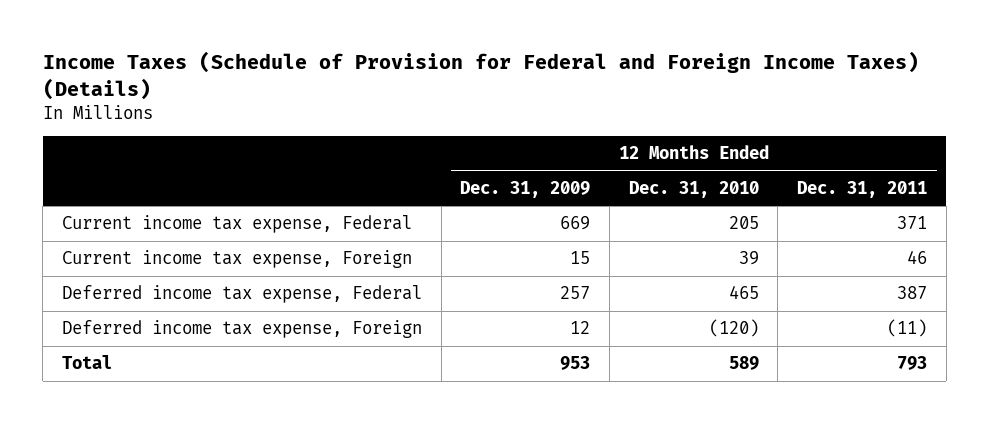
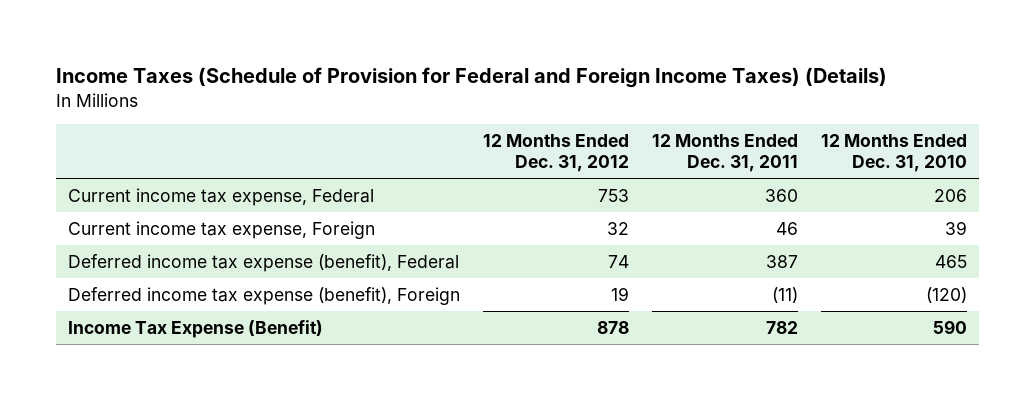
- | 12 Months Ended Dec. 31, 2009 | 12 Months Ended Dec. 31, 2010 | 12 Months Ended Dec. 31, 2011
+ | 12 Months Ended Dec. 31, 2012 | 12 Months Ended Dec. 31, 2011 | 12 Months Ended Dec. 31, 2010
- Current income tax expense, Federal | 669 | 205 | 371
+ Current income tax expense, Federal | 753 | 360 | 206
- Deferred income tax expense, Federal | 257 | 465 | 387
- Deferred income tax expense, Foreign | 12 | (120) | (11)
- Total | 953 | 589 | 793
+ Deferred income tax expense (benefit), Federal | 74 | 387 | 465
+ Deferred income tax expense (benefit), Foreign | 19 | (11) | (120)
+ Income Tax Expense (Benefit) | 878 | 782 | 590

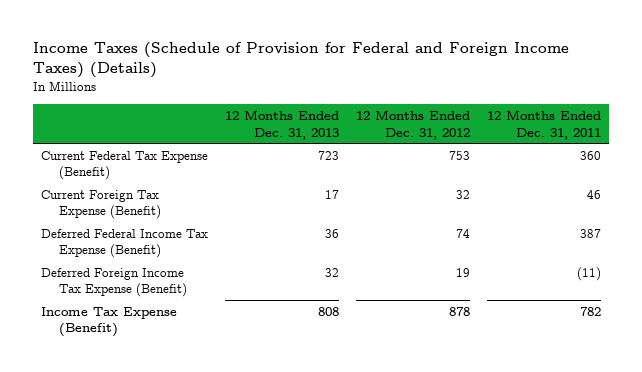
- | 12 Months Ended Dec. 31, 2012 | 12 Months Ended Dec. 31, 2011 | 12 Months Ended Dec. 31, 2010
+ | 12 Months Ended Dec. 31, 2013 | 12 Months Ended Dec. 31, 2012 | 12 Months Ended Dec. 31, 2011
- Current income tax expense, Federal | 753 | 360 | 206
- Current income tax expense, Foreign | 32 | 46 | 39
- Deferred income tax expense (benefit), Federal | 74 | 387 | 465
- Deferred income tax expense (benefit), Foreign | 19 | (11) | (120)
+ Current Federal Tax Expense (Benefit) | 723 | 753 | 360
+ Current Foreign Tax Expense (Benefit) | 17 | 32 | 46
+ Deferred Federal Income Tax Expense (Benefit) | 36 | 74 | 387
+ Deferred Foreign Income Tax Expense (Benefit) | 32 | 19 | (11)

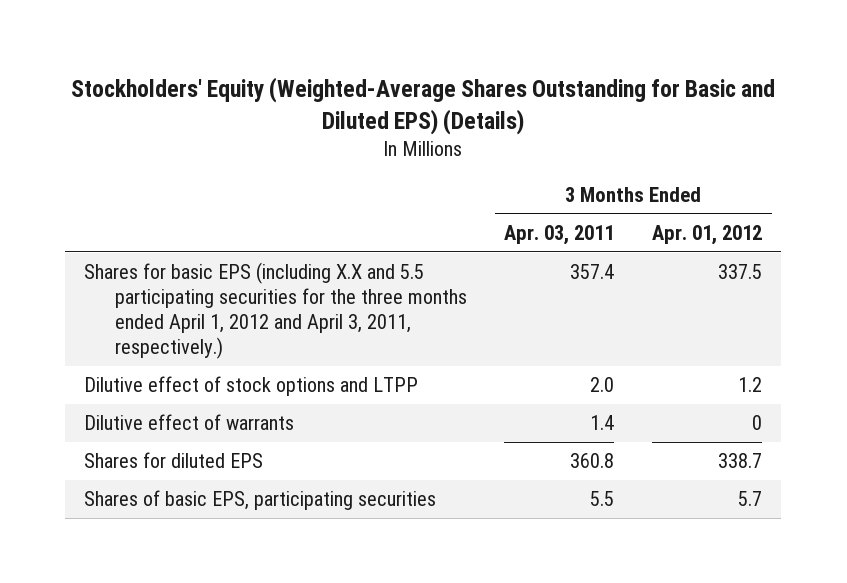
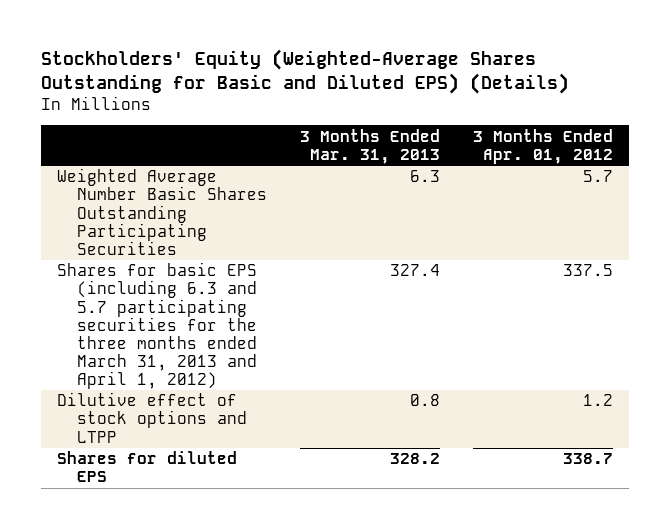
- | 3 Months Ended Apr. 03, 2011 | 3 Months Ended Apr. 01, 2012
+ | 3 Months Ended Mar. 31, 2013 | 3 Months Ended Apr. 01, 2012
- Shares for basic EPS (including X.X and 5.5 participating securities for the three months ended April 1, 2012 and April 3, 2011, respectively.) | 357.4 | 337.5
+ Weighted Average Number Basic Shares Outstanding Participating Securities | 6.3 | 5.7
+ Shares for basic EPS (including 6.3 and 5.7 participating securities for the three months ended March 31, 2013 and April 1, 2012) | 327.4 | 337.5
- Dilutive effect of warrants | 1.4 | 0
- Shares of basic EPS, participating securities | 5.5 | 5.7

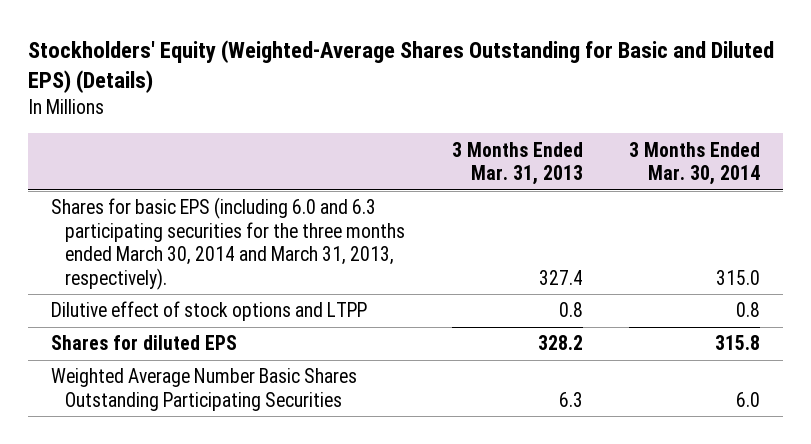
- | 3 Months Ended Mar. 31, 2013 | 3 Months Ended Apr. 01, 2012
+ | 3 Months Ended Mar. 31, 2013 | 3 Months Ended Mar. 30, 2014
- Shares for basic EPS (including 6.3 and 5.7 participating securities for the three months ended March 31, 2013 and April 1, 2012) | 327.4 | 337.5
+ Shares for basic EPS (including 6.0 and 6.3 participating securities for the three months ended March 30, 2014 and March 31, 2013, respectively). | 327.4 | 315.0
moved down: Weighted Average Number Basic Shares Outstanding Participating Securities | 6.3 | 6.0

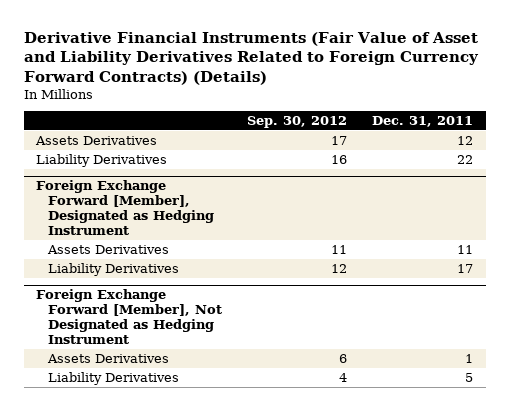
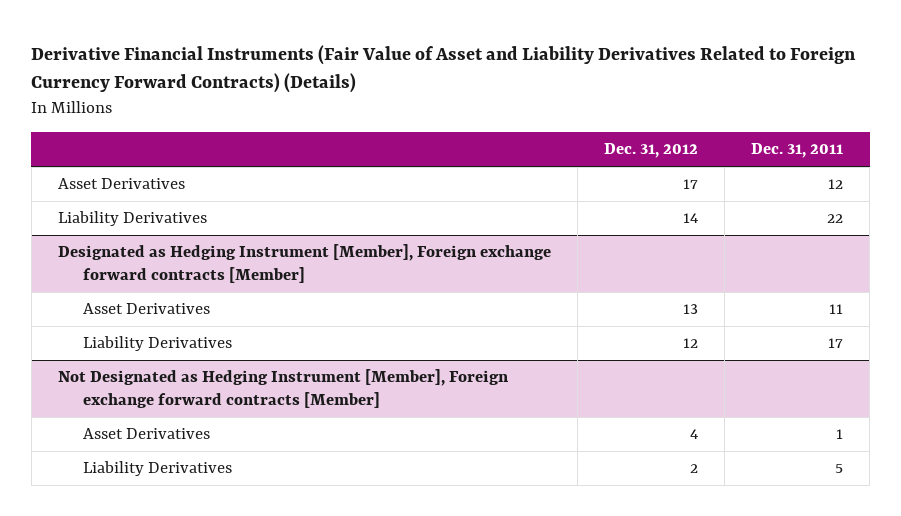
- | Sep. 30, 2012 | Dec. 31, 2011
+ | Dec. 31, 2012 | Dec. 31, 2011
- Assets Derivatives | 17 | 12
+ Asset Derivatives | 17 | 12
- Foreign Exchange Forward [Member], Designated as Hedging Instrument
- Assets Derivatives | 11 | 11
+ Designated as Hedging Instrument [Member], Foreign exchange forward contracts [Member]
+ Asset Derivatives | 13 | 11
- Foreign Exchange Forward [Member], Not Designated as Hedging Instrument
- Assets Derivatives | 6 | 1
+ Not Designated as Hedging Instrument [Member], Foreign exchange forward contracts [Member]
+ Asset Derivatives | 4 | 1

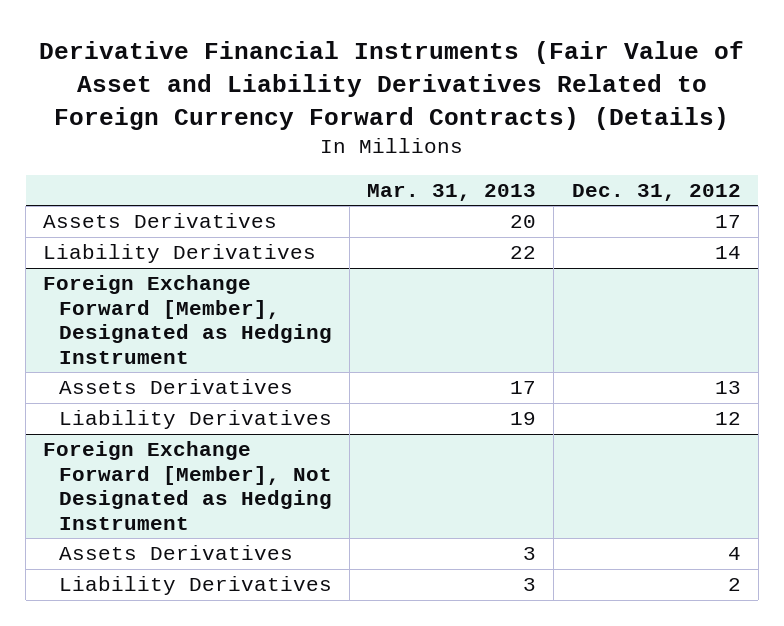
- | Dec. 31, 2012 | Dec. 31, 2011
+ | Mar. 31, 2013 | Dec. 31, 2012
- Asset Derivatives | 17 | 12
+ Assets Derivatives | 20 | 17
- Designated as Hedging Instrument [Member], Foreign exchange forward contracts [Member]
- Asset Derivatives | 13 | 11
+ Foreign Exchange Forward [Member], Designated as Hedging Instrument
+ Assets Derivatives | 17 | 13
- Not Designated as Hedging Instrument [Member], Foreign exchange forward contracts [Member]
- Asset Derivatives | 4 | 1
+ Foreign Exchange Forward [Member], Not Designated as Hedging Instrument
+ Assets Derivatives | 3 | 4

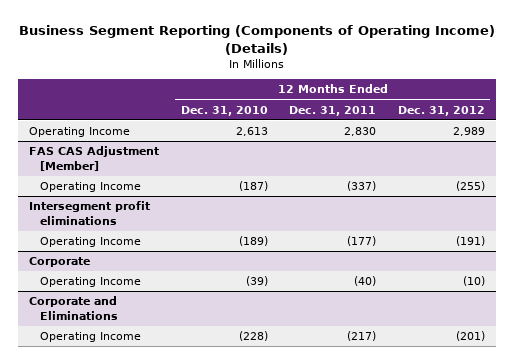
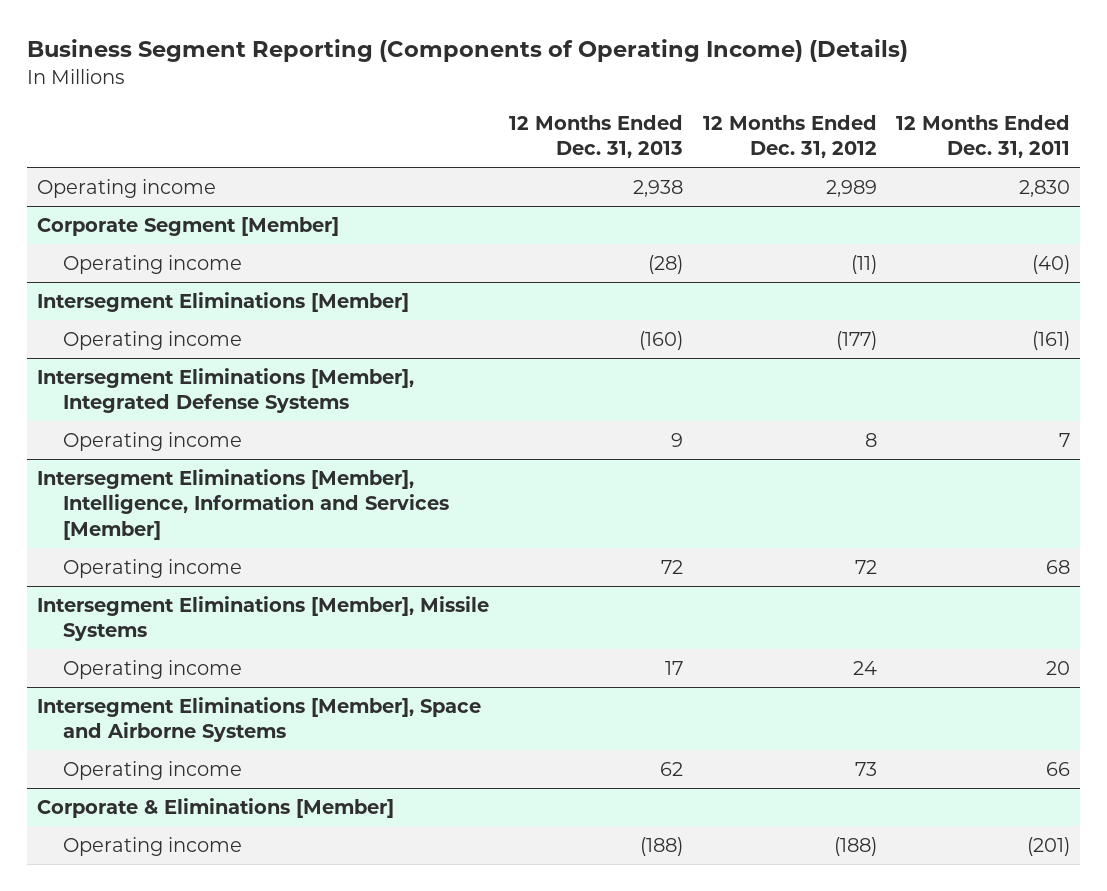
- | 12 Months Ended Dec. 31, 2010 | 12 Months Ended Dec. 31, 2011 | 12 Months Ended Dec. 31, 2012
+ | 12 Months Ended Dec. 31, 2013 | 12 Months Ended Dec. 31, 2012 | 12 Months Ended Dec. 31, 2011
- Operating Income | 2,613 | 2,830 | 2,989
- FAS CAS Adjustment [Member]
- Operating Income | (187) | (337) | (255)
- Intersegment profit eliminations
- Operating Income | (189) | (177) | (191)
- Corporate
- Operating Income | (39) | (40) | (10)
- Corporate and Eliminations
- Operating Income | (228) | (217) | (201)
+ Operating income | 2,938 | 2,989 | 2,830
+ Corporate Segment [Member]
+ Operating income | (28) | (11) | (40)
+ Intersegment Eliminations [Member]
+ Operating income | (160) | (177) | (161)
+ Intersegment Eliminations [Member], Integrated Defense Systems
+ Operating income | 9 | 8 | 7
+ Intersegment Eliminations [Member], Intelligence, Information and Services [Member]
+ Operating income | 72 | 72 | 68
+ Intersegment Eliminations [Member], Missile Systems
+ Operating income | 17 | 24 | 20
+ Intersegment Eliminations [Member], Space and Airborne Systems
+ Operating income | 62 | 73 | 66
+ Corporate & Eliminations [Member]
+ Operating income | (188) | (188) | (201)

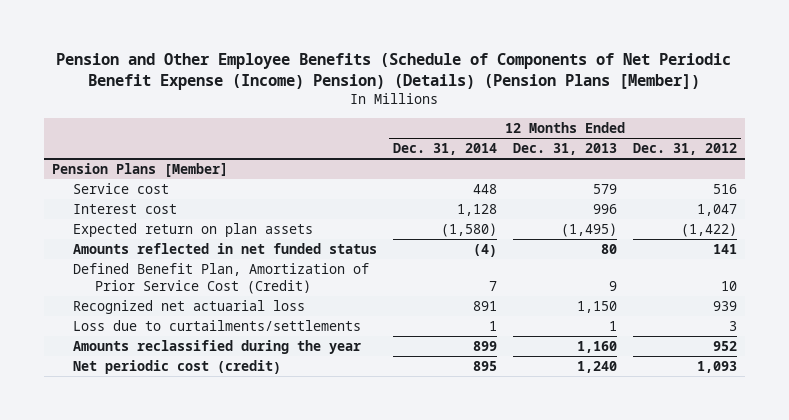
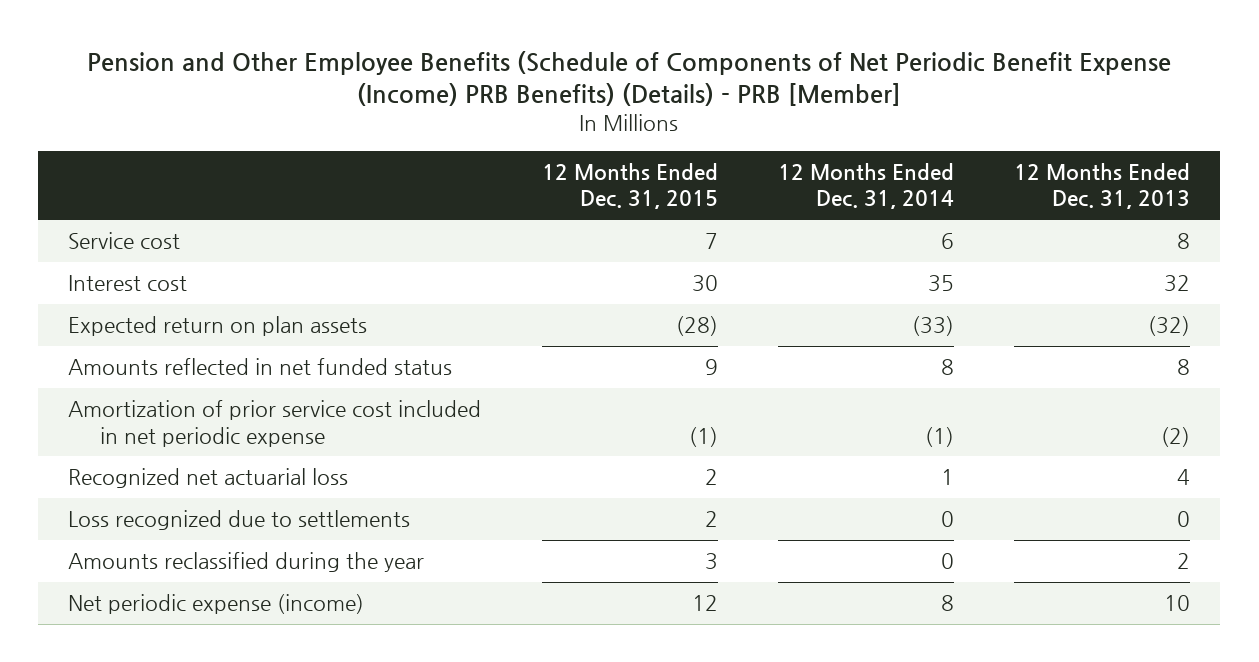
- Pension and Other Employee Benefits (Schedule of Components of Net Periodic Benefit Expense (Income) Pension) (Details) (Pension Plans [Member])
+ Pension and Other Employee Benefits (Schedule of Components of Net Periodic Benefit Expense (Income) PRB Benefits) (Details) - PRB [Member]
- | 12 Months Ended Dec. 31, 2014 | 12 Months Ended Dec. 31, 2013 | 12 Months Ended Dec. 31, 2012
+ | 12 Months Ended Dec. 31, 2015 | 12 Months Ended Dec. 31, 2014 | 12 Months Ended Dec. 31, 2013
- Pension Plans [Member]
- Service cost | 448 | 579 | 516
- Interest cost | 1,128 | 996 | 1,047
- Expected return on plan assets | (1,580) | (1,495) | (1,422)
- Amounts reflected in net funded status | (4) | 80 | 141
- Defined Benefit Plan, Amortization of Prior Service Cost (Credit) | 7 | 9 | 10
- Recognized net actuarial loss | 891 | 1,150 | 939
- Loss due to curtailments/settlements | 1 | 1 | 3
- Amounts reclassified during the year | 899 | 1,160 | 952
- Net periodic cost (credit) | 895 | 1,240 | 1,093
+ Service cost | 7 | 6 | 8
+ Interest cost | 30 | 35 | 32
+ Expected return on plan assets | (28) | (33) | (32)
+ Amounts reflected in net funded status | 9 | 8 | 8
+ Amortization of prior service cost included in net periodic expense | (1) | (1) | (2)
+ Recognized net actuarial loss | 2 | 1 | 4
+ Loss recognized due to settlements | 2 | 0 | 0
+ Amounts reclassified during the year | 3 | 0 | 2
+ Net periodic expense (income) | 12 | 8 | 10

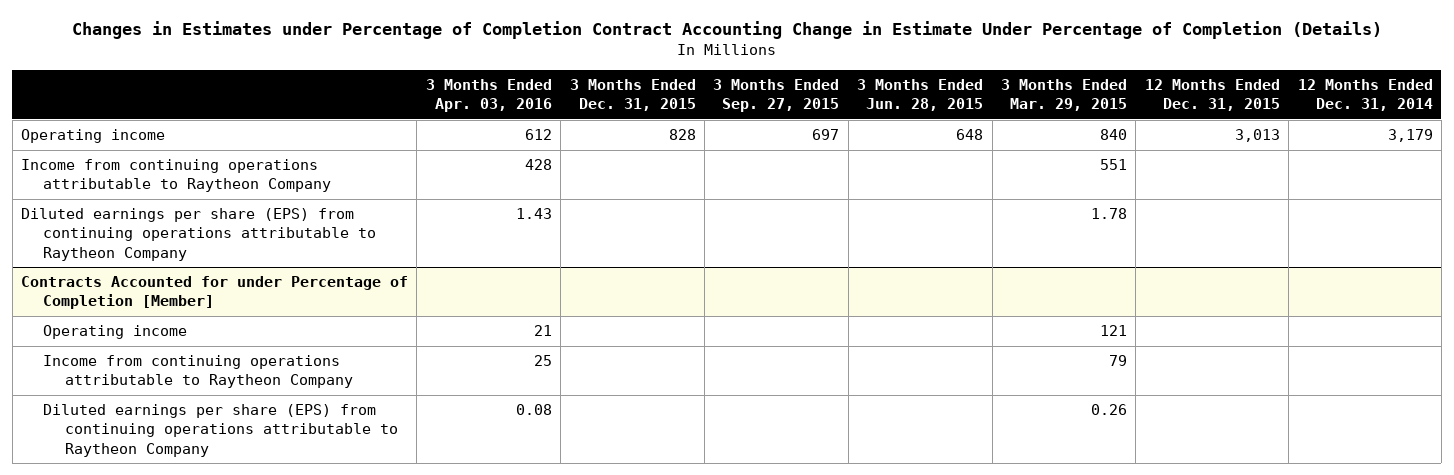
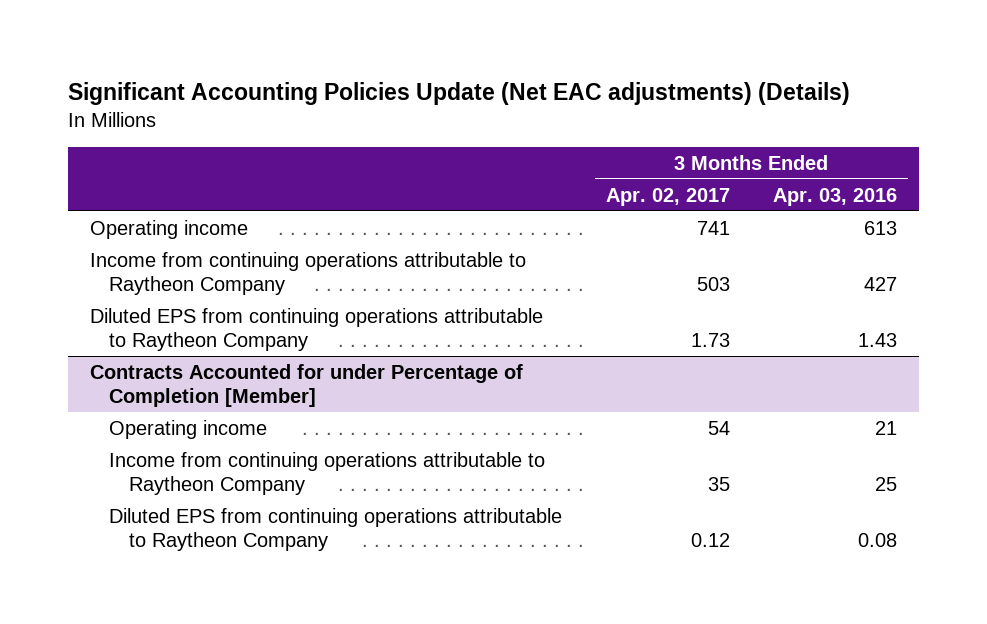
- Changes in Estimates under Percentage of Completion Contract Accounting Change in Estimate Under Percentage of Completion (Details)
+ Significant Accounting Policies Update (Net EAC adjustments) (Details)
- | 3 Months Ended Apr. 03, 2016 | 3 Months Ended Dec. 31, 2015 | 3 Months Ended Sep. 27, 2015 | 3 Months Ended Jun. 28, 2015 | 3 Months Ended Mar. 29, 2015 | 12 Months Ended Dec. 31, 2015 | 12 Months Ended Dec. 31, 2014
+ | 3 Months Ended Apr. 02, 2017 | 3 Months Ended Apr. 03, 2016
- Operating income | 612 | 828 | 697 | 648 | 840 | 3,013 | 3,179
- Income from continuing operations attributable to Raytheon Company | 428 | | | | 551 | |
- Diluted earnings per share (EPS) from continuing operations attributable to Raytheon Company | 1.43 | | | | 1.78 | |
+ Operating income | 741 | 613
+ Income from continuing operations attributable to Raytheon Company | 503 | 427
+ Diluted EPS from continuing operations attributable to Raytheon Company | 1.73 | 1.43
@ Contracts Accounted for under Percentage of Completion [Member]
- Diluted earnings per share (EPS) from continuing operations attributable to Raytheon Company | 0.08 | | | | 0.26 | |
+ Diluted EPS from continuing operations attributable to Raytheon Company | 0.12 | 0.08

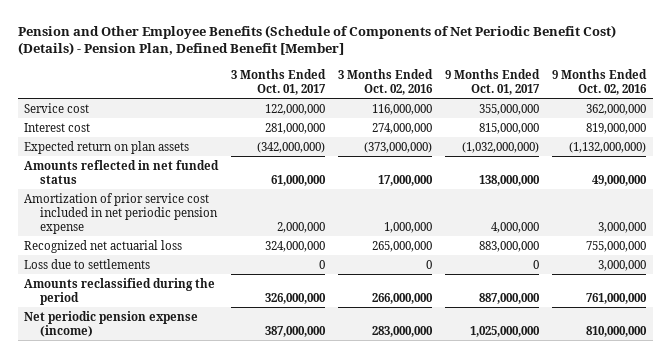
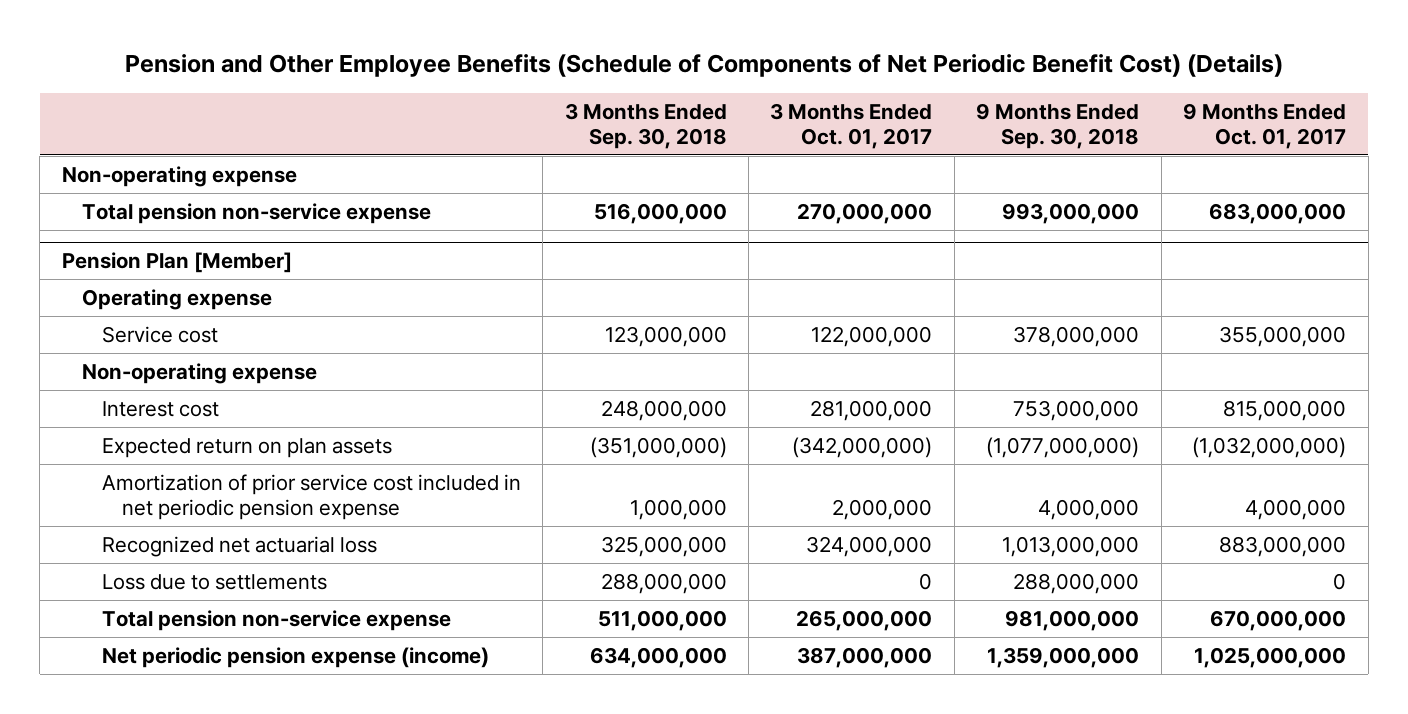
- Pension and Other Employee Benefits (Schedule of Components of Net Periodic Benefit Cost) (Details) - Pension Plan, Defined Benefit [Member]
+ Pension and Other Employee Benefits (Schedule of Components of Net Periodic Benefit Cost) (Details)
- | 3 Months Ended Oct. 01, 2017 | 3 Months Ended Oct. 02, 2016 | 9 Months Ended Oct. 01, 2017 | 9 Months Ended Oct. 02, 2016
+ | 3 Months Ended Sep. 30, 2018 | 3 Months Ended Oct. 01, 2017 | 9 Months Ended Sep. 30, 2018 | 9 Months Ended Oct. 01, 2017
+ Non-operating expense
+ Total pension non-service expense | 516,000,000 | 270,000,000 | 993,000,000 | 683,000,000
+ Pension Plan [Member]
+ Operating expense
+ Non-operating expense
- Amounts reflected in net funded status | 61,000,000 | 17,000,000 | 138,000,000 | 49,000,000
- Amounts reclassified during the period | 326,000,000 | 266,000,000 | 887,000,000 | 761,000,000
+ Total pension non-service expense | 511,000,000 | 265,000,000 | 981,000,000 | 670,000,000

